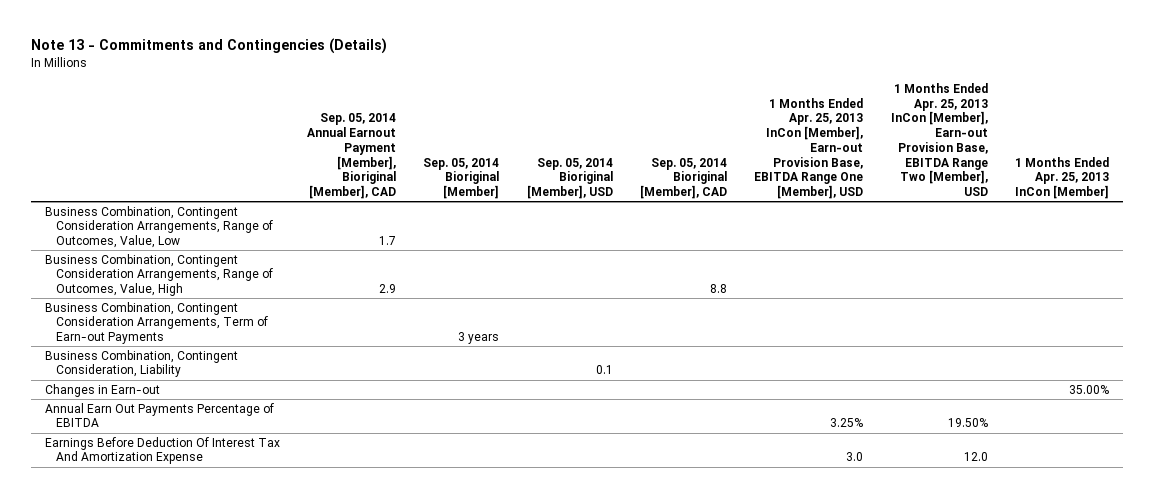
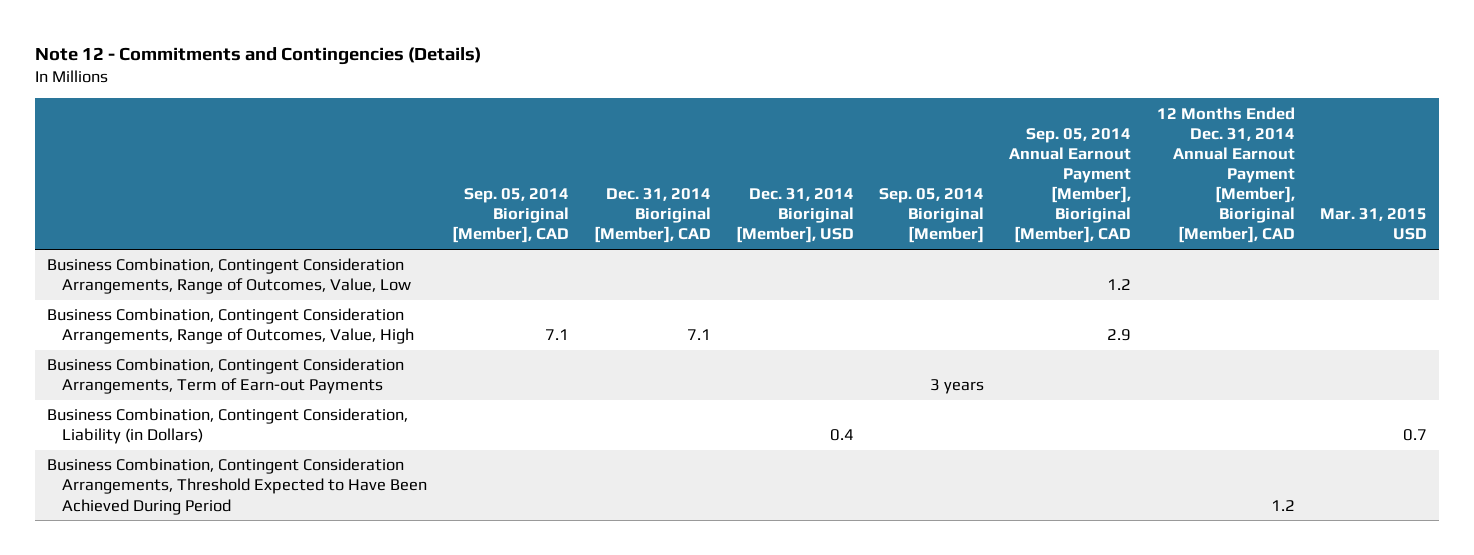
- Note 13 - Commitments and Contingencies (Details)
+ Note 12 - Commitments and Contingencies (Details)
- | Sep. 05, 2014 Annual Earnout Payment [Member], Bioriginal [Member], CAD | Sep. 05, 2014 Bioriginal [Member] | Sep. 05, 2014 Bioriginal [Member], USD | Sep. 05, 2014 Bioriginal [Member], CAD | 1 Months Ended Apr. 25, 2013 InCon [Member], Earn-out Provision Base, EBITDA Range One [Member], USD | 1 Months Ended Apr. 25, 2013 InCon [Member], Earn-out Provision Base, EBITDA Range Two [Member], USD | 1 Months Ended Apr. 25, 2013 InCon [Member]
+ | Sep. 05, 2014 Bioriginal [Member], CAD | Dec. 31, 2014 Bioriginal [Member], CAD | Dec. 31, 2014 Bioriginal [Member], USD | Sep. 05, 2014 Bioriginal [Member] | Sep. 05, 2014 Annual Earnout Payment [Member], Bioriginal [Member], CAD | 12 Months Ended Dec. 31, 2014 Annual Earnout Payment [Member], Bioriginal [Member], CAD | Mar. 31, 2015 USD
- Business Combination, Contingent Consideration Arrangements, Range of Outcomes, Value, Low | 1.7 | | | | | |
- Business Combination, Contingent Consideration Arrangements, Range of Outcomes, Value, High | 2.9 | | | 8.8 | | |
+ Business Combination, Contingent Consideration Arrangements, Range of Outcomes, Value, Low | | | | | 1.2 | |
+ Business Combination, Contingent Consideration Arrangements, Range of Outcomes, Value, High | 7.1 | 7.1 | | | 2.9 | |
- Business Combination, Contingent Consideration, Liability | | | 0.1 | | | |
- Changes in Earn-out | | | | | | | 35.00%
- Annual Earn Out Payments Percentage of EBITDA | | | | | 3.25% | 19.50% |
- Earnings Before Deduction Of Interest Tax And Amortization Expense | | | | | 3.0 | 12.0 |
+ Business Combination, Contingent Consideration, Liability (in Dollars) | | | 0.4 | | | | 0.7
+ Business Combination, Contingent Consideration Arrangements, Threshold Expected to Have Been Achieved During Period | | | | | | 1.2 |

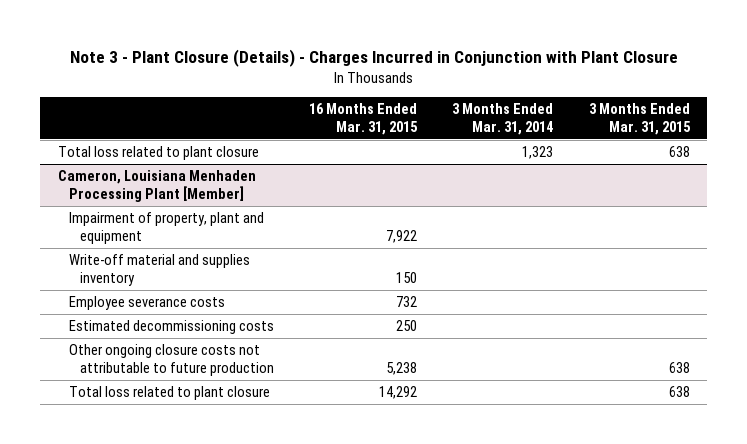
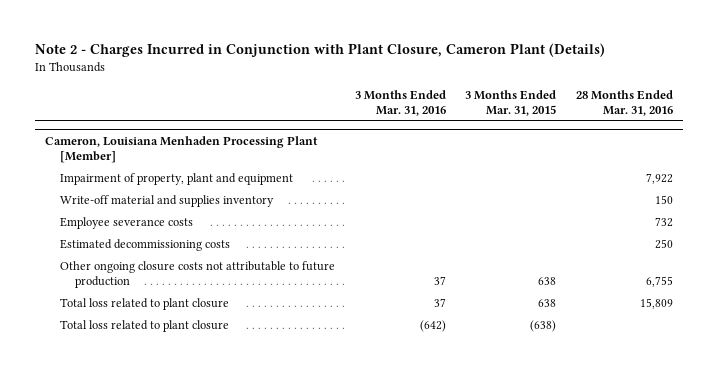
- Note 3 - Plant Closure (Details) - Charges Incurred in Conjunction with Plant Closure
+ Note 2 - Charges Incurred in Conjunction with Plant Closure, Cameron Plant (Details)
- | 16 Months Ended Mar. 31, 2015 | 3 Months Ended Mar. 31, 2014 | 3 Months Ended Mar. 31, 2015
+ | 3 Months Ended Mar. 31, 2016 | 3 Months Ended Mar. 31, 2015 | 28 Months Ended Mar. 31, 2016
- Total loss related to plant closure | | 1,323 | 638
@ Cameron, Louisiana Menhaden Processing Plant [Member]
+ Total loss related to plant closure | (642) | (638) |

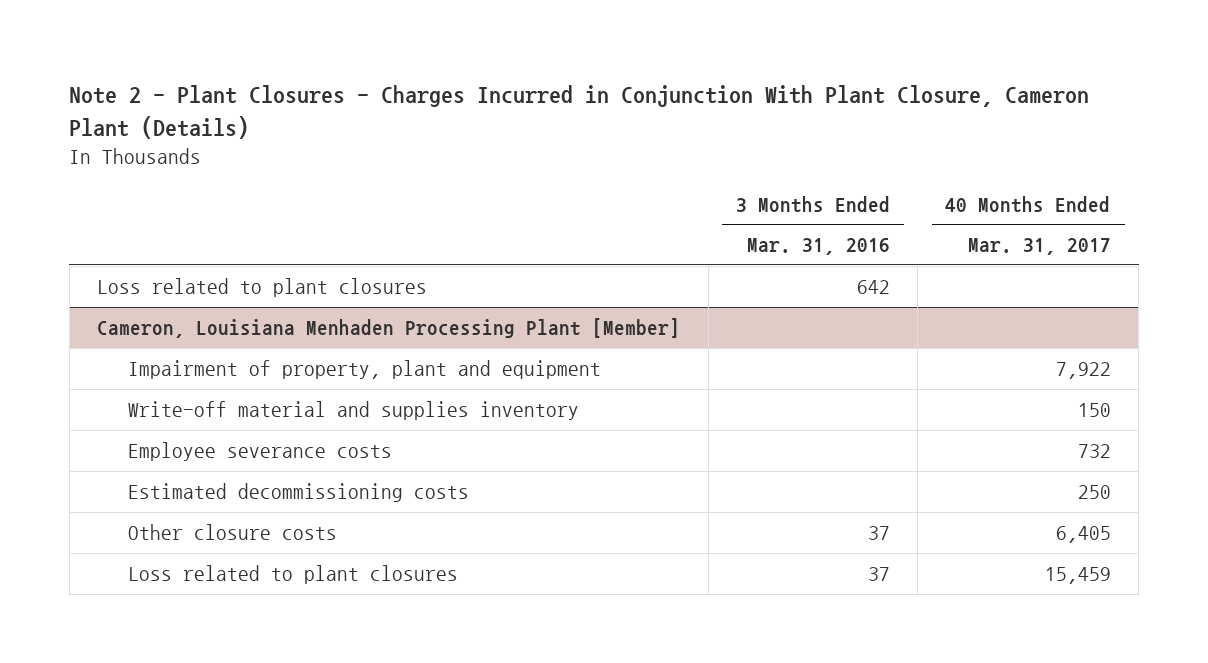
- Note 2 - Charges Incurred in Conjunction with Plant Closure, Cameron Plant (Details)
+ Note 2 - Plant Closures - Charges Incurred in Conjunction With Plant Closure, Cameron Plant (Details)
- | 3 Months Ended Mar. 31, 2016 | 3 Months Ended Mar. 31, 2015 | 28 Months Ended Mar. 31, 2016
+ | 3 Months Ended Mar. 31, 2016 | 40 Months Ended Mar. 31, 2017
+ Loss related to plant closures | 642 |
@ Cameron, Louisiana Menhaden Processing Plant [Member]
- Other ongoing closure costs not attributable to future production | 37 | 638 | 6,755
- Total loss related to plant closure | 37 | 638 | 15,809
- Total loss related to plant closure | (642) | (638) |
+ Other closure costs | 37 | 6,405
+ Loss related to plant closures | 37 | 15,459

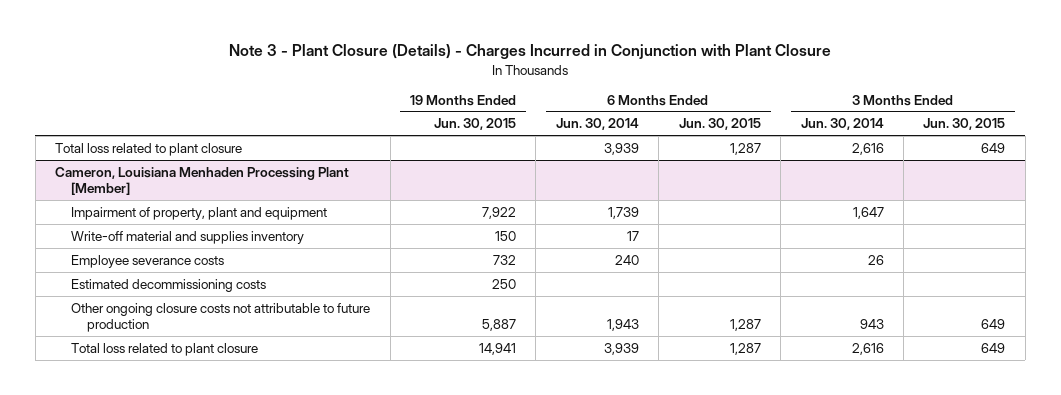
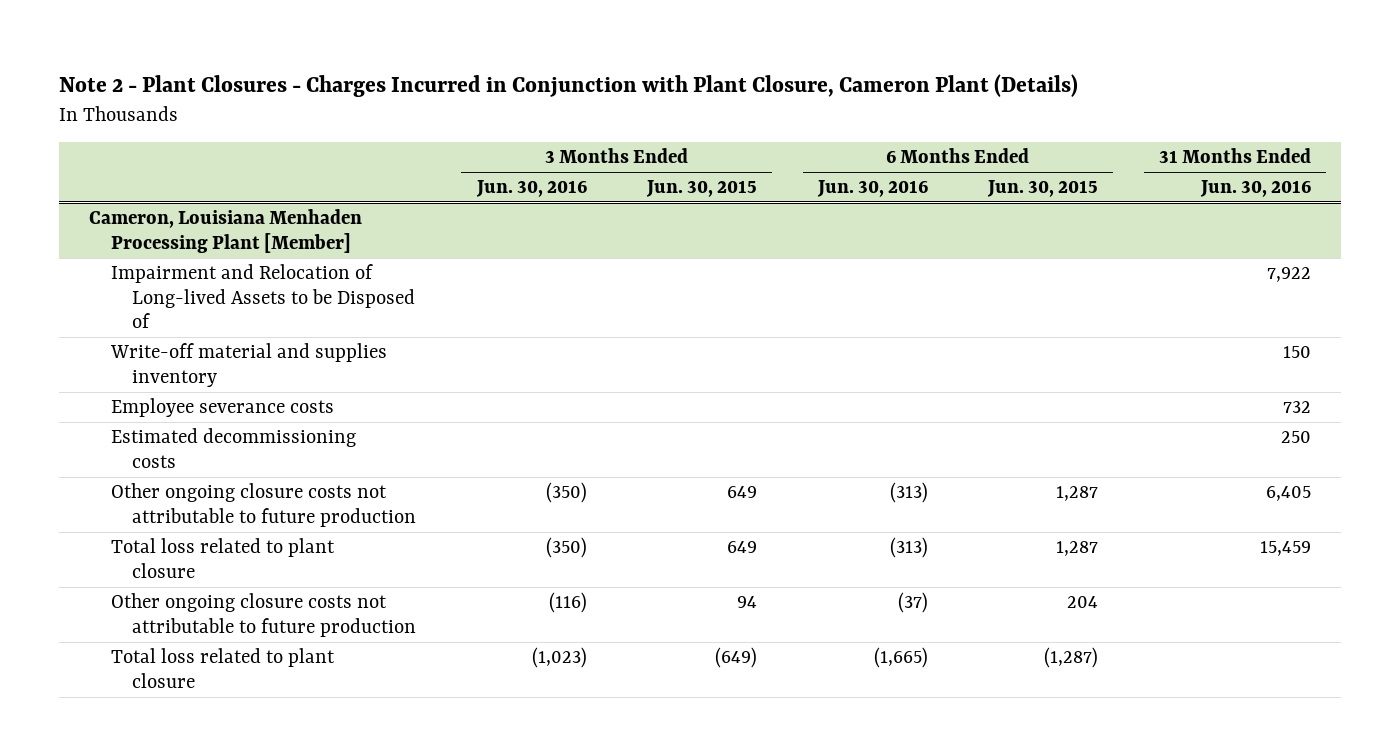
- Note 3 - Plant Closure (Details) - Charges Incurred in Conjunction with Plant Closure
+ Note 2 - Plant Closures - Charges Incurred in Conjunction with Plant Closure, Cameron Plant (Details)
- | 19 Months Ended Jun. 30, 2015 | 6 Months Ended Jun. 30, 2014 | 6 Months Ended Jun. 30, 2015 | 3 Months Ended Jun. 30, 2014 | 3 Months Ended Jun. 30, 2015
+ | 3 Months Ended Jun. 30, 2016 | 3 Months Ended Jun. 30, 2015 | 6 Months Ended Jun. 30, 2016 | 6 Months Ended Jun. 30, 2015 | 31 Months Ended Jun. 30, 2016
- Total loss related to plant closure | | 3,939 | 1,287 | 2,616 | 649
@ Cameron, Louisiana Menhaden Processing Plant [Member]
- Impairment of property, plant and equipment | 7,922 | 1,739 | | 1,647 |
+ Impairment and Relocation of Long-lived Assets to be Disposed of | | | | | 7,922
+ Other ongoing closure costs not attributable to future production | (116) | 94 | (37) | 204 |
+ Total loss related to plant closure | (1,023) | (649) | (1,665) | (1,287) |

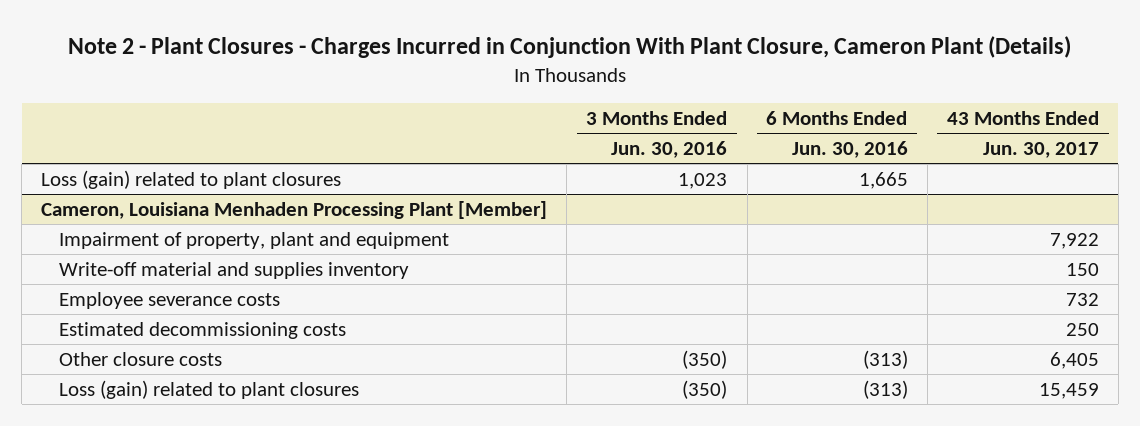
- Note 2 - Plant Closures - Charges Incurred in Conjunction with Plant Closure, Cameron Plant (Details)
+ Note 2 - Plant Closures - Charges Incurred in Conjunction With Plant Closure, Cameron Plant (Details)
- | 3 Months Ended Jun. 30, 2016 | 3 Months Ended Jun. 30, 2015 | 6 Months Ended Jun. 30, 2016 | 6 Months Ended Jun. 30, 2015 | 31 Months Ended Jun. 30, 2016
+ | 3 Months Ended Jun. 30, 2016 | 6 Months Ended Jun. 30, 2016 | 43 Months Ended Jun. 30, 2017
+ Loss (gain) related to plant closures | 1,023 | 1,665 |
@ Cameron, Louisiana Menhaden Processing Plant [Member]
- Impairment and Relocation of Long-lived Assets to be Disposed of | | | | | 7,922
+ Impairment of property, plant and equipment | | | 7,922
- Other ongoing closure costs not attributable to future production | (350) | 649 | (313) | 1,287 | 6,405
- Total loss related to plant closure | (350) | 649 | (313) | 1,287 | 15,459
- Other ongoing closure costs not attributable to future production | (116) | 94 | (37) | 204 |
- Total loss related to plant closure | (1,023) | (649) | (1,665) | (1,287) |
+ Other closure costs | (350) | (313) | 6,405
+ Loss (gain) related to plant closures | (350) | (313) | 15,459

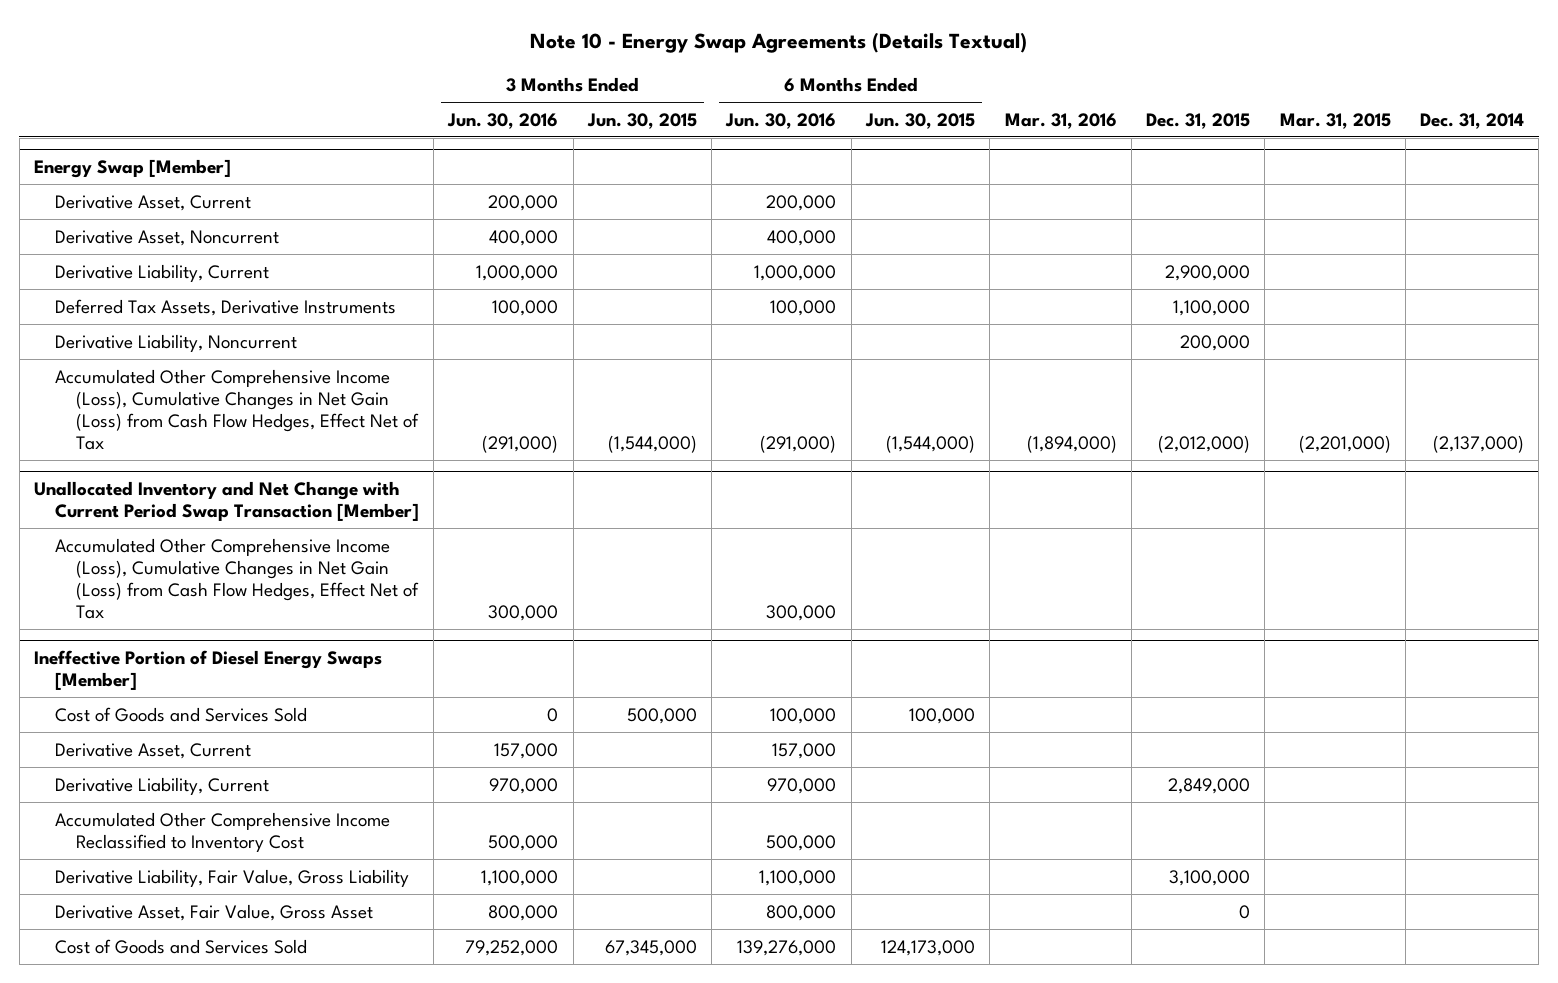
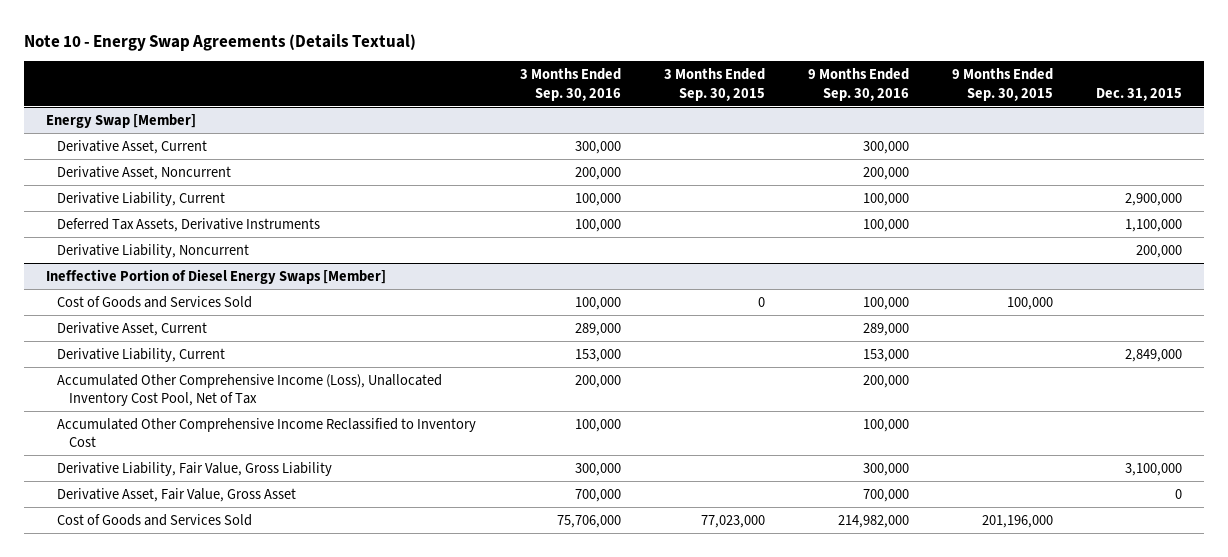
- | 3 Months Ended Jun. 30, 2016 | 3 Months Ended Jun. 30, 2015 | 6 Months Ended Jun. 30, 2016 | 6 Months Ended Jun. 30, 2015 | Mar. 31, 2016 | Dec. 31, 2015 | Mar. 31, 2015 | Dec. 31, 2014
+ | 3 Months Ended Sep. 30, 2016 | 3 Months Ended Sep. 30, 2015 | 9 Months Ended Sep. 30, 2016 | 9 Months Ended Sep. 30, 2015 | Dec. 31, 2015
@ Energy Swap [Member]
- Accumulated Other Comprehensive Income (Loss), Cumulative Changes in Net Gain (Loss) from Cash Flow Hedges, Effect Net of Tax | (291,000) | (1,544,000) | (291,000) | (1,544,000) | (1,894,000) | (2,012,000) | (2,201,000) | (2,137,000)
- Unallocated Inventory and Net Change with Current Period Swap Transaction [Member]
- Accumulated Other Comprehensive Income (Loss), Cumulative Changes in Net Gain (Loss) from Cash Flow Hedges, Effect Net of Tax | 300,000 | | 300,000 | | | | |
@ Ineffective Portion of Diesel Energy Swaps [Member]
+ Accumulated Other Comprehensive Income (Loss), Unallocated Inventory Cost Pool, Net of Tax | 200,000 | | 200,000 | |

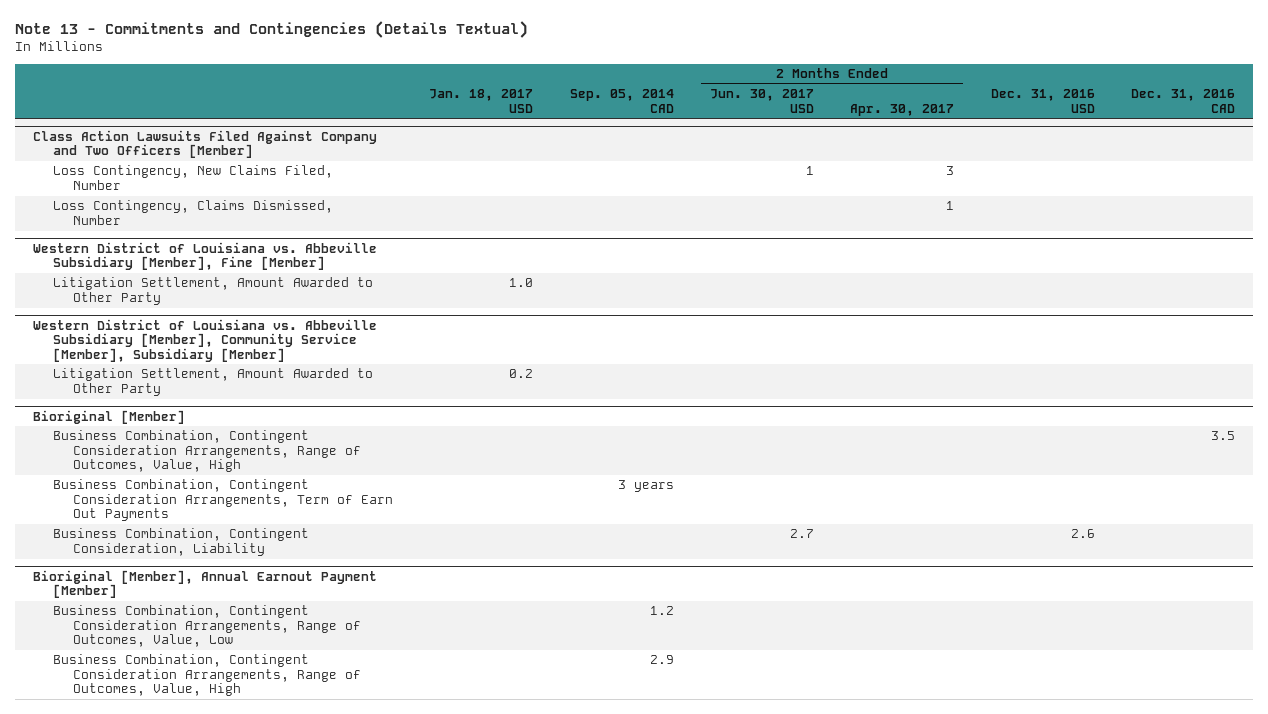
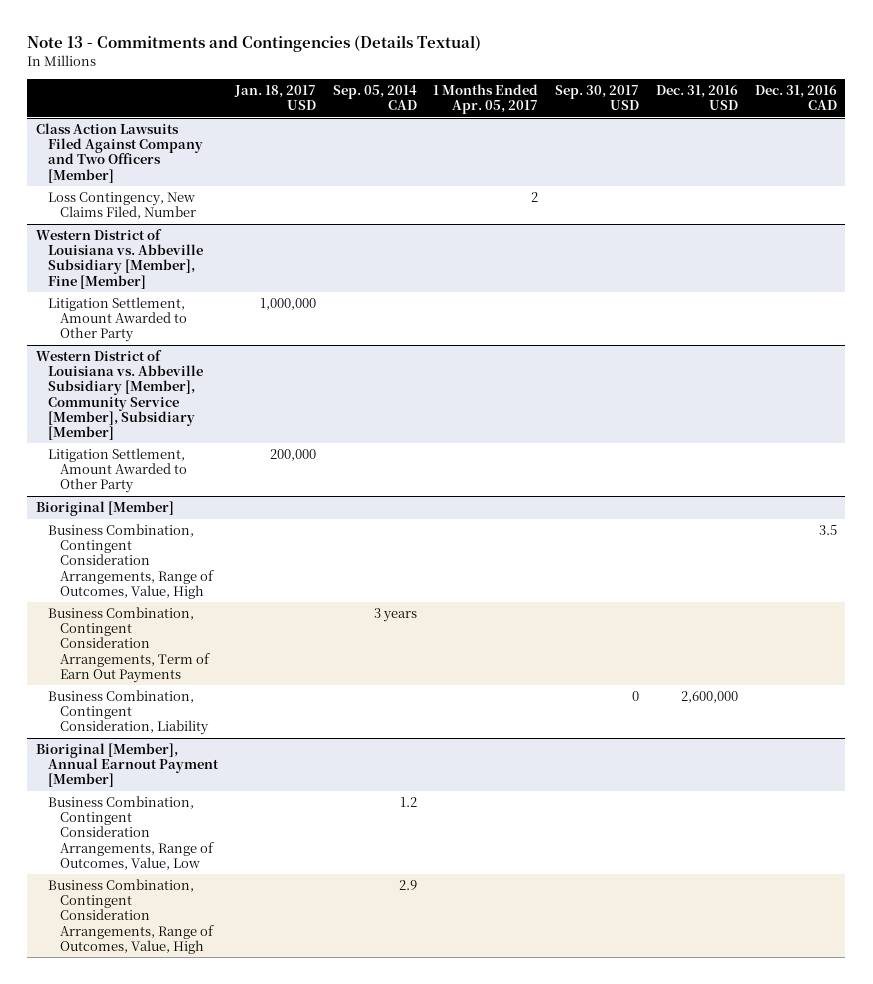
- | Jan. 18, 2017 USD | Sep. 05, 2014 CAD | 2 Months Ended Jun. 30, 2017 USD | 2 Months Ended Apr. 30, 2017 | Dec. 31, 2016 USD | Dec. 31, 2016 CAD
+ | Jan. 18, 2017 USD | Sep. 05, 2014 CAD | 1 Months Ended Apr. 05, 2017 | Sep. 30, 2017 USD | Dec. 31, 2016 USD | Dec. 31, 2016 CAD
@ Class Action Lawsuits Filed Against Company and Two Officers [Member]
- Loss Contingency, Claims Dismissed, Number | | | | 1 | |
@ Western District of Louisiana vs. Abbeville Subsidiary [Member], Fine [Member]
- Litigation Settlement, Amount Awarded to Other Party | 1.0 | | | | |
+ Litigation Settlement, Amount Awarded to Other Party | 1,000,000 | | | | |
@ Western District of Louisiana vs. Abbeville Subsidiary [Member], Community Service [Member], Subsidiary [Member]
- Litigation Settlement, Amount Awarded to Other Party | 0.2 | | | | |
+ Litigation Settlement, Amount Awarded to Other Party | 200,000 | | | | |
@ Bioriginal [Member]
- Business Combination, Contingent Consideration, Liability | | | 2.7 | | 2.6 |
+ Business Combination, Contingent Consideration, Liability | | | | 0 | 2,600,000 |

